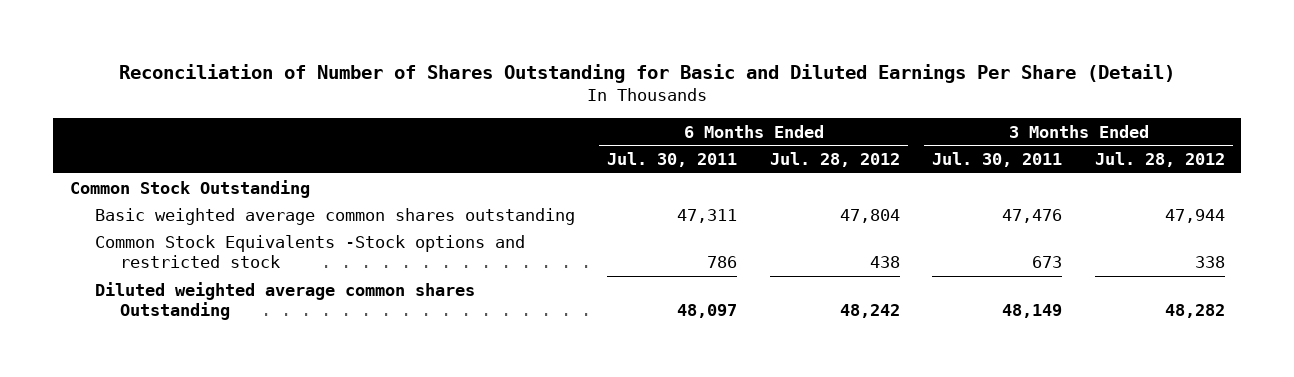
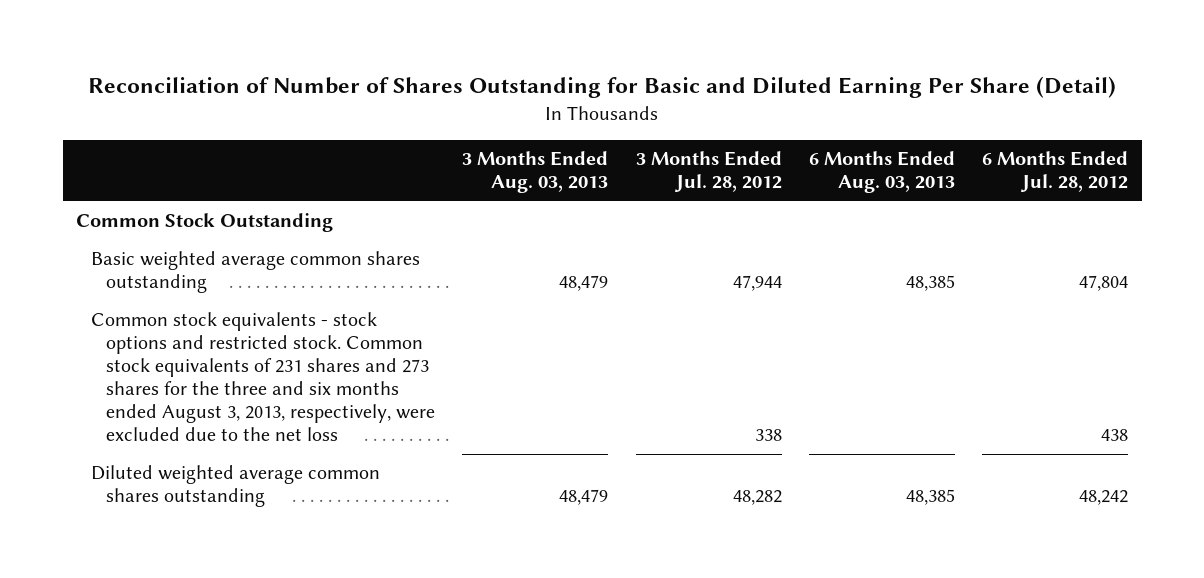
- Reconciliation of Number of Shares Outstanding for Basic and Diluted Earnings Per Share (Detail)
+ Reconciliation of Number of Shares Outstanding for Basic and Diluted Earning Per Share (Detail)
- | 6 Months Ended Jul. 30, 2011 | 6 Months Ended Jul. 28, 2012 | 3 Months Ended Jul. 30, 2011 | 3 Months Ended Jul. 28, 2012
+ | 3 Months Ended Aug. 03, 2013 | 3 Months Ended Jul. 28, 2012 | 6 Months Ended Aug. 03, 2013 | 6 Months Ended Jul. 28, 2012
- Common Stock Equivalents -Stock options and restricted stock | 786 | 438 | 673 | 338
- Diluted weighted average common shares Outstanding | 48,097 | 48,242 | 48,149 | 48,282
+ Common stock equivalents - stock options and restricted stock. Common stock equivalents of 231 shares and 273 shares for the three and six months ended August 3, 2013, respectively, were excluded due to the net loss | | 338 | | 438
+ Diluted weighted average common shares outstanding | 48,479 | 48,282 | 48,385 | 48,242

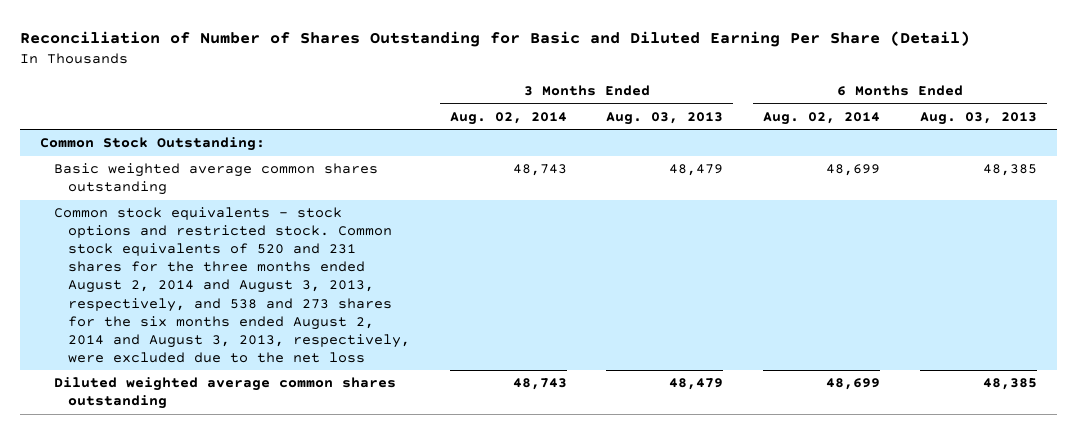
- | 3 Months Ended Aug. 03, 2013 | 3 Months Ended Jul. 28, 2012 | 6 Months Ended Aug. 03, 2013 | 6 Months Ended Jul. 28, 2012
+ | 3 Months Ended Aug. 02, 2014 | 3 Months Ended Aug. 03, 2013 | 6 Months Ended Aug. 02, 2014 | 6 Months Ended Aug. 03, 2013
- Common Stock Outstanding
+ Common Stock Outstanding:
- Common stock equivalents - stock options and restricted stock. Common stock equivalents of 231 shares and 273 shares for the three and six months ended August 3, 2013, respectively, were excluded due to the net loss | | 338 | | 438
+ Common stock equivalents - stock options and restricted stock. Common stock equivalents of 520 and 231 shares for the three months ended August 2, 2014 and August 3, 2013, respectively, and 538 and 273 shares for the six months ended August 2, 2014 and August 3, 2013, respectively, were excluded due to the net loss

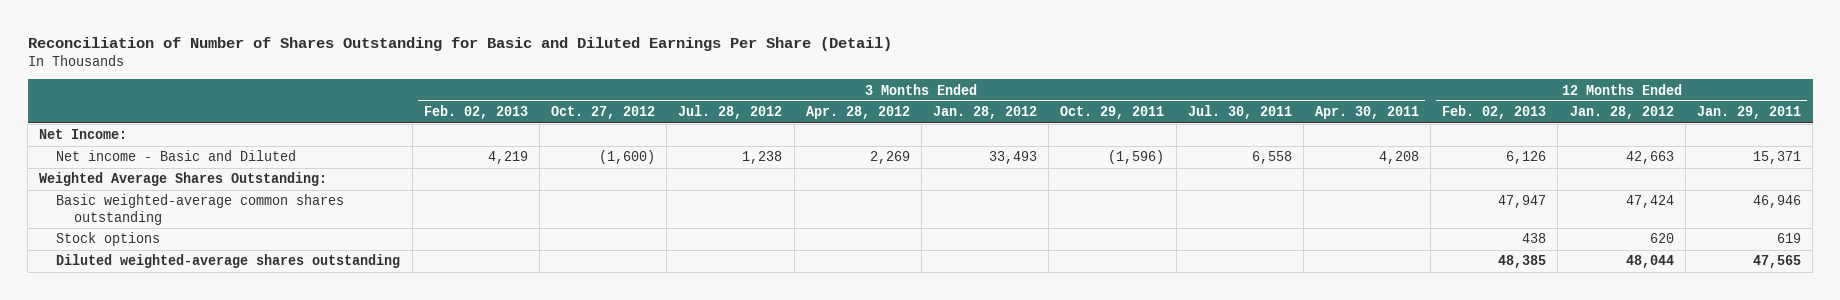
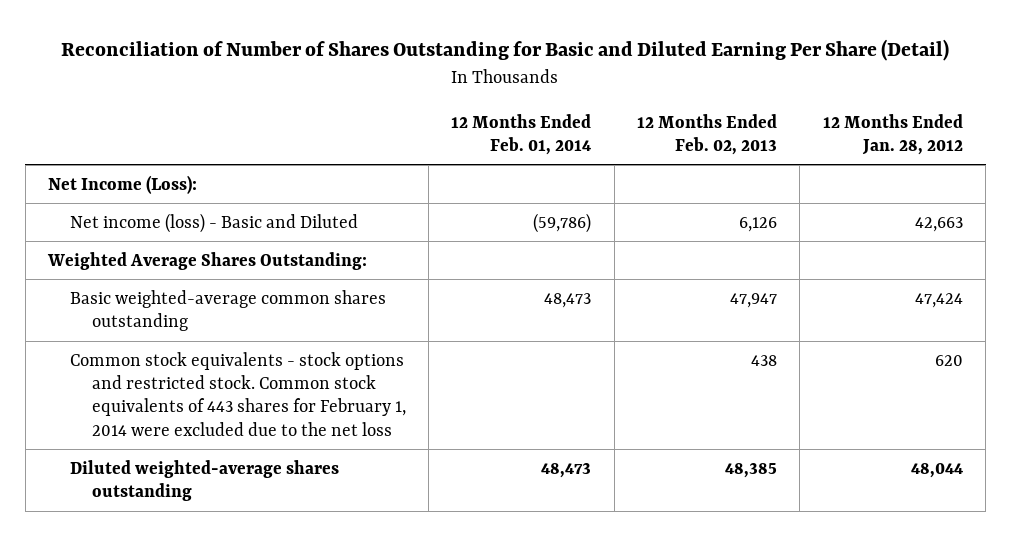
- Reconciliation of Number of Shares Outstanding for Basic and Diluted Earnings Per Share (Detail)
+ Reconciliation of Number of Shares Outstanding for Basic and Diluted Earning Per Share (Detail)
- | 3 Months Ended Feb. 02, 2013 | 3 Months Ended Oct. 27, 2012 | 3 Months Ended Jul. 28, 2012 | 3 Months Ended Apr. 28, 2012 | 3 Months Ended Jan. 28, 2012 | 3 Months Ended Oct. 29, 2011 | 3 Months Ended Jul. 30, 2011 | 3 Months Ended Apr. 30, 2011 | 12 Months Ended Feb. 02, 2013 | 12 Months Ended Jan. 28, 2012 | 12 Months Ended Jan. 29, 2011
+ | 12 Months Ended Feb. 01, 2014 | 12 Months Ended Feb. 02, 2013 | 12 Months Ended Jan. 28, 2012
- Net Income:
- Net income - Basic and Diluted | 4,219 | (1,600) | 1,238 | 2,269 | 33,493 | (1,596) | 6,558 | 4,208 | 6,126 | 42,663 | 15,371
+ Net Income (Loss):
+ Net income (loss) - Basic and Diluted | (59,786) | 6,126 | 42,663
- Stock options | | | | | | | | | 438 | 620 | 619
+ Common stock equivalents - stock options and restricted stock. Common stock equivalents of 443 shares for February 1, 2014 were excluded due to the net loss | | 438 | 620

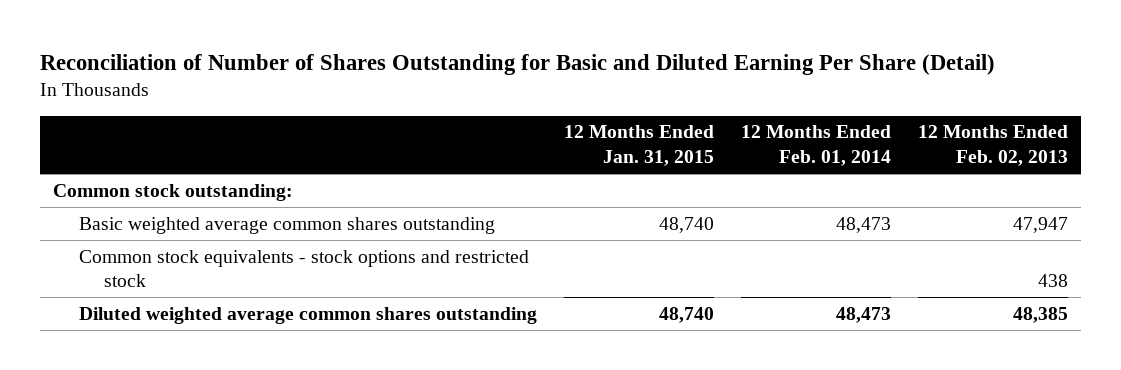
- | 12 Months Ended Feb. 01, 2014 | 12 Months Ended Feb. 02, 2013 | 12 Months Ended Jan. 28, 2012
+ | 12 Months Ended Jan. 31, 2015 | 12 Months Ended Feb. 01, 2014 | 12 Months Ended Feb. 02, 2013
- Net Income (Loss):
- Net income (loss) - Basic and Diluted | (59,786) | 6,126 | 42,663
- Weighted Average Shares Outstanding:
- Basic weighted-average common shares outstanding | 48,473 | 47,947 | 47,424
- Common stock equivalents - stock options and restricted stock. Common stock equivalents of 443 shares for February 1, 2014 were excluded due to the net loss | | 438 | 620
- Diluted weighted-average shares outstanding | 48,473 | 48,385 | 48,044
+ Common stock outstanding:
+ Basic weighted average common shares outstanding | 48,740 | 48,473 | 47,947
+ Common stock equivalents - stock options and restricted stock | | | 438
+ Diluted weighted average common shares outstanding | 48,740 | 48,473 | 48,385

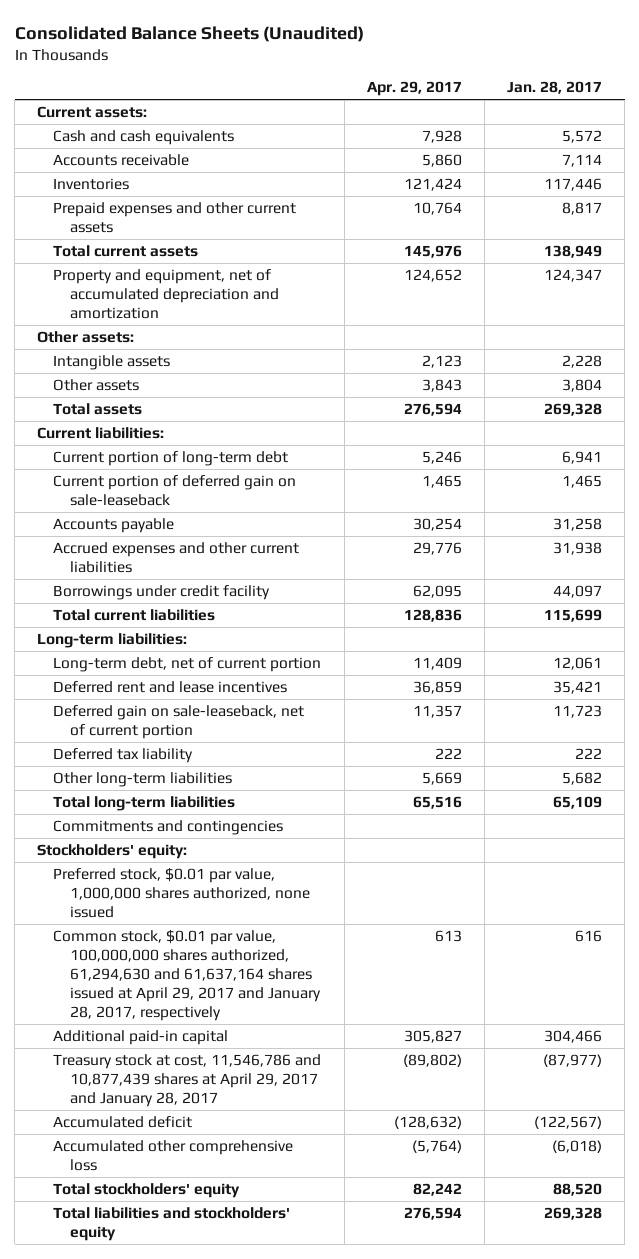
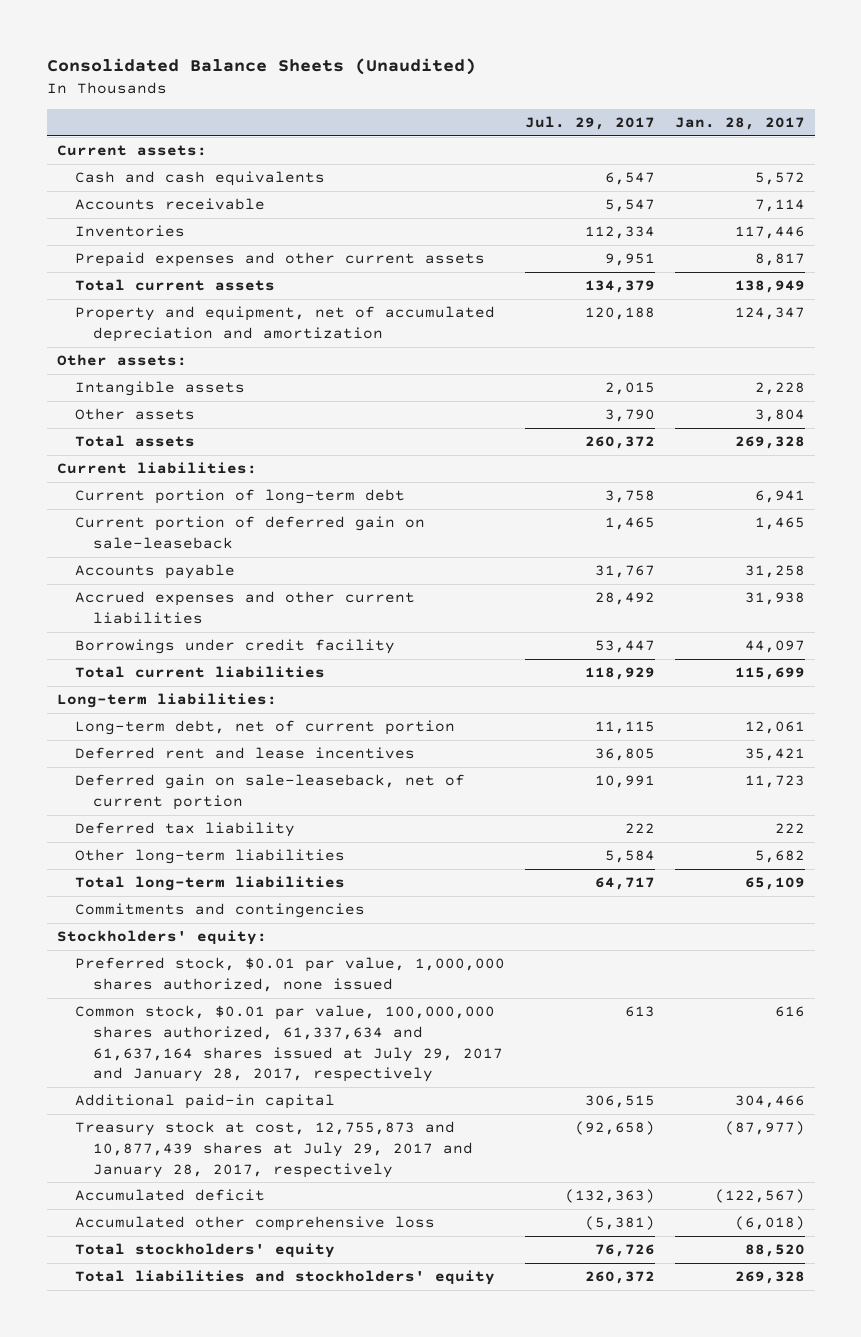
- | Apr. 29, 2017 | Jan. 28, 2017
+ | Jul. 29, 2017 | Jan. 28, 2017
- Common stock, $0.01 par value, 100,000,000 shares authorized, 61,294,630 and 61,637,164 shares issued at April 29, 2017 and January 28, 2017, respectively | 613 | 616
+ Common stock, $0.01 par value, 100,000,000 shares authorized, 61,337,634 and 61,637,164 shares issued at July 29, 2017 and January 28, 2017, respectively | 613 | 616
- Treasury stock at cost, 11,546,786 and 10,877,439 shares at April 29, 2017 and January 28, 2017 | (89,802) | (87,977)
+ Treasury stock at cost, 12,755,873 and 10,877,439 shares at July 29, 2017 and January 28, 2017, respectively | (92,658) | (87,977)

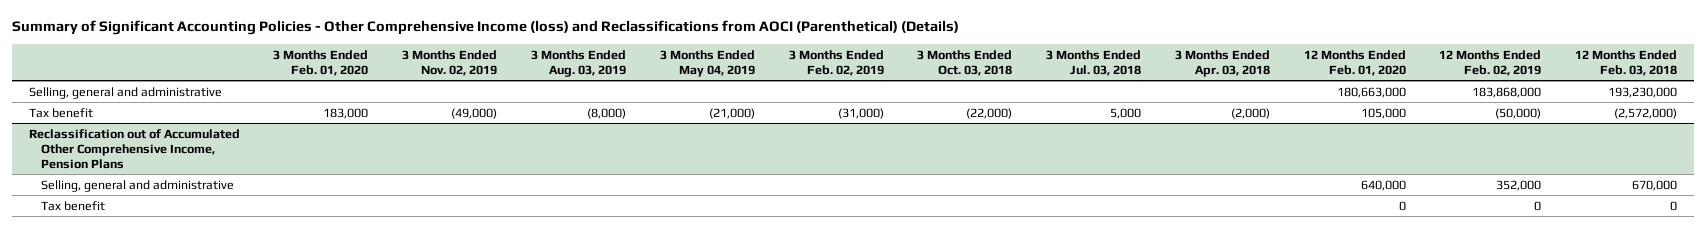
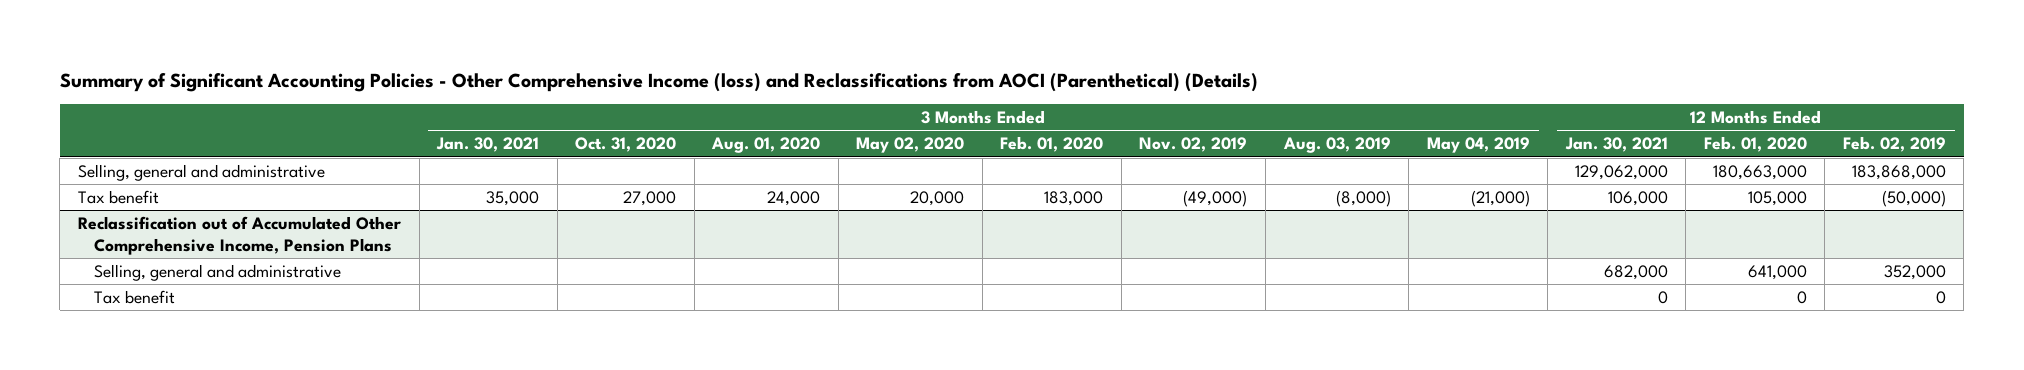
- | 3 Months Ended Feb. 01, 2020 | 3 Months Ended Nov. 02, 2019 | 3 Months Ended Aug. 03, 2019 | 3 Months Ended May 04, 2019 | 3 Months Ended Feb. 02, 2019 | 3 Months Ended Oct. 03, 2018 | 3 Months Ended Jul. 03, 2018 | 3 Months Ended Apr. 03, 2018 | 12 Months Ended Feb. 01, 2020 | 12 Months Ended Feb. 02, 2019 | 12 Months Ended Feb. 03, 2018
+ | 3 Months Ended Jan. 30, 2021 | 3 Months Ended Oct. 31, 2020 | 3 Months Ended Aug. 01, 2020 | 3 Months Ended May 02, 2020 | 3 Months Ended Feb. 01, 2020 | 3 Months Ended Nov. 02, 2019 | 3 Months Ended Aug. 03, 2019 | 3 Months Ended May 04, 2019 | 12 Months Ended Jan. 30, 2021 | 12 Months Ended Feb. 01, 2020 | 12 Months Ended Feb. 02, 2019
@ Reclassification out of Accumulated Other Comprehensive Income, Pension Plans
- Selling, general and administrative | | | | | | | | | 640,000 | 352,000 | 670,000
+ Selling, general and administrative | | | | | | | | | 682,000 | 641,000 | 352,000

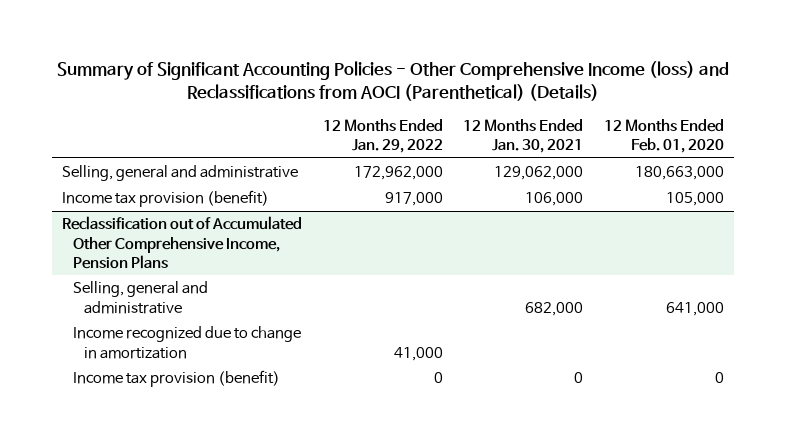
- | 3 Months Ended Jan. 30, 2021 | 3 Months Ended Oct. 31, 2020 | 3 Months Ended Aug. 01, 2020 | 3 Months Ended May 02, 2020 | 3 Months Ended Feb. 01, 2020 | 3 Months Ended Nov. 02, 2019 | 3 Months Ended Aug. 03, 2019 | 3 Months Ended May 04, 2019 | 12 Months Ended Jan. 30, 2021 | 12 Months Ended Feb. 01, 2020 | 12 Months Ended Feb. 02, 2019
+ | 12 Months Ended Jan. 29, 2022 | 12 Months Ended Jan. 30, 2021 | 12 Months Ended Feb. 01, 2020
- Tax benefit | 35,000 | 27,000 | 24,000 | 20,000 | 183,000 | (49,000) | (8,000) | (21,000) | 106,000 | 105,000 | (50,000)
+ Income tax provision (benefit) | 917,000 | 106,000 | 105,000
@ Reclassification out of Accumulated Other Comprehensive Income, Pension Plans
- Tax benefit | | | | | | | | | 0 | 0 | 0
+ Income recognized due to change in amortization | 41,000 | |
+ Income tax provision (benefit) | 0 | 0 | 0

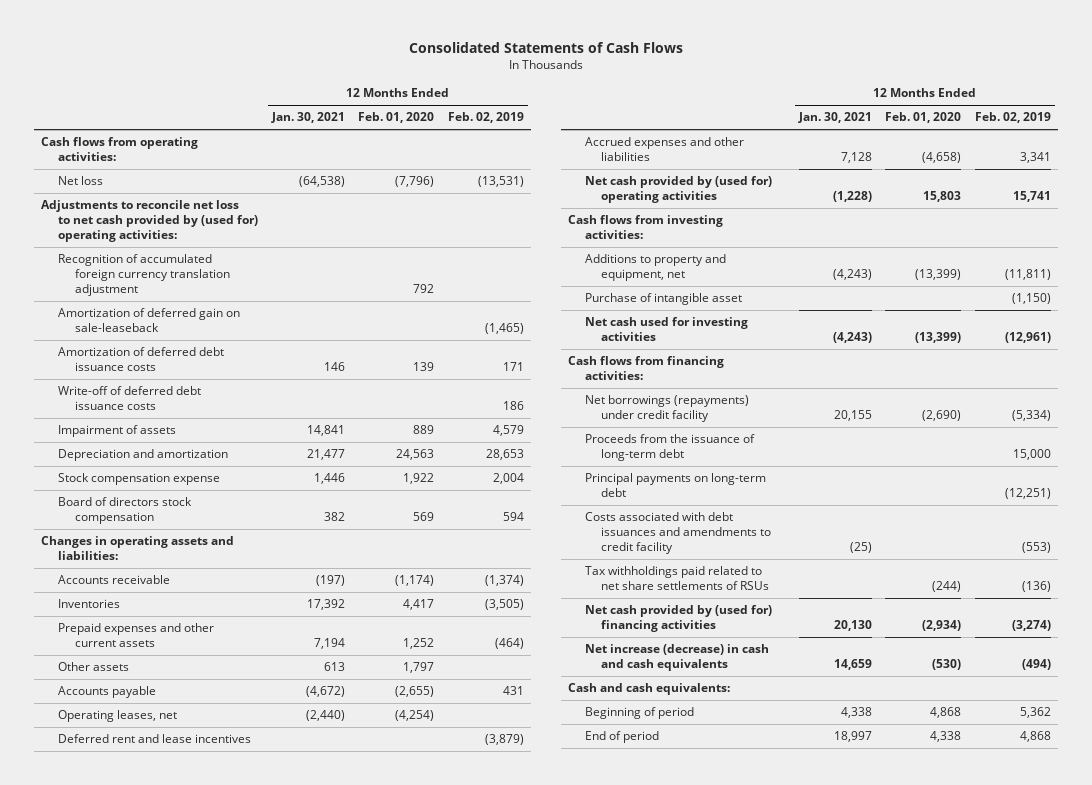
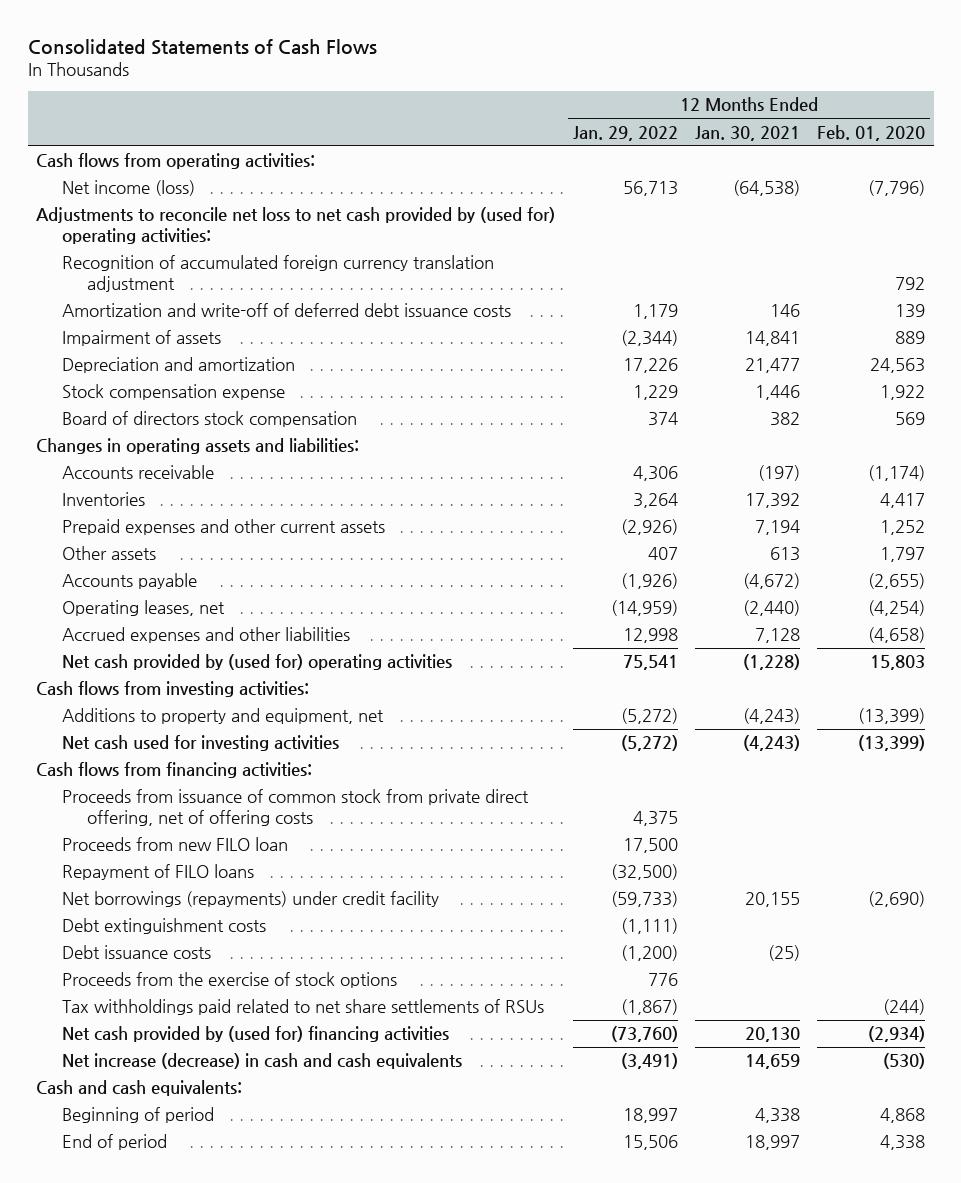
- | 12 Months Ended Jan. 30, 2021 | 12 Months Ended Feb. 01, 2020 | 12 Months Ended Feb. 02, 2019
+ | 12 Months Ended Jan. 29, 2022 | 12 Months Ended Jan. 30, 2021 | 12 Months Ended Feb. 01, 2020
- Net loss | (64,538) | (7,796) | (13,531)
+ Net income (loss) | 56,713 | (64,538) | (7,796)
- Amortization of deferred gain on sale-leaseback | | | (1,465)
- Amortization of deferred debt issuance costs | 146 | 139 | 171
- Write-off of deferred debt issuance costs | | | 186
+ Amortization and write-off of deferred debt issuance costs | 1,179 | 146 | 139
- Deferred rent and lease incentives | | | (3,879)
- Purchase of intangible asset | | | (1,150)
+ Proceeds from issuance of common stock from private direct offering, net of offering costs | 4,375 | |
+ Proceeds from new FILO loan | 17,500 | |
+ Repayment of FILO loans | (32,500) | |
- Proceeds from the issuance of long-term debt | | | 15,000
- Principal payments on long-term debt | | | (12,251)
- Costs associated with debt issuances and amendments to credit facility | (25) | | (553)
+ Debt extinguishment costs | (1,111) | |
+ Debt issuance costs | (1,200) | (25) |
+ Proceeds from the exercise of stock options | 776 | |

